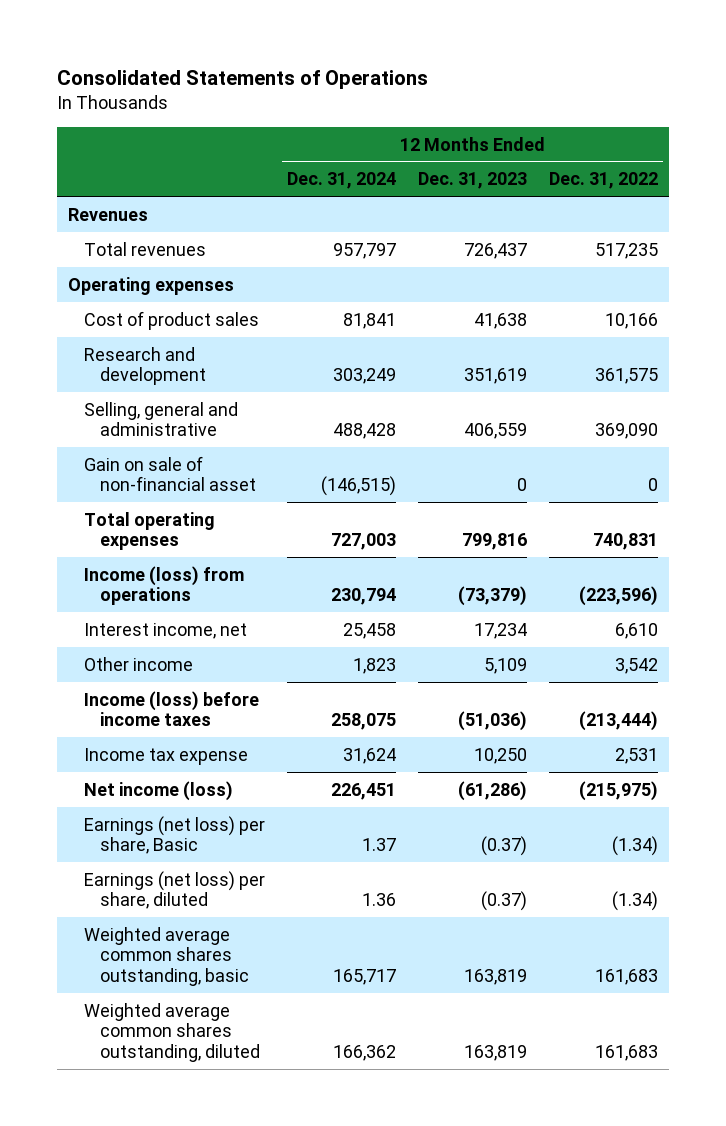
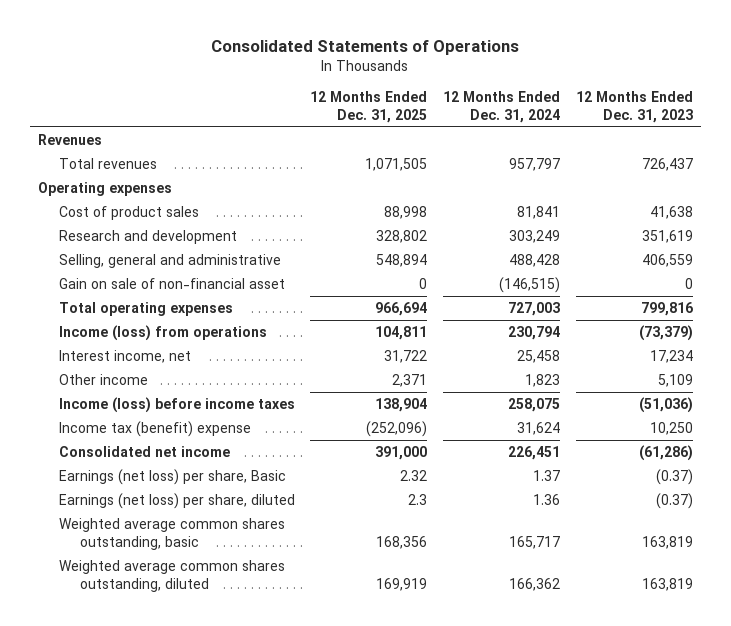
- | 12 Months Ended Dec. 31, 2024 | 12 Months Ended Dec. 31, 2023 | 12 Months Ended Dec. 31, 2022
+ | 12 Months Ended Dec. 31, 2025 | 12 Months Ended Dec. 31, 2024 | 12 Months Ended Dec. 31, 2023
- Income tax expense | 31,624 | 10,250 | 2,531
- Net income (loss) | 226,451 | (61,286) | (215,975)
+ Income tax (benefit) expense | (252,096) | 31,624 | 10,250
+ Consolidated net income | 391,000 | 226,451 | (61,286)

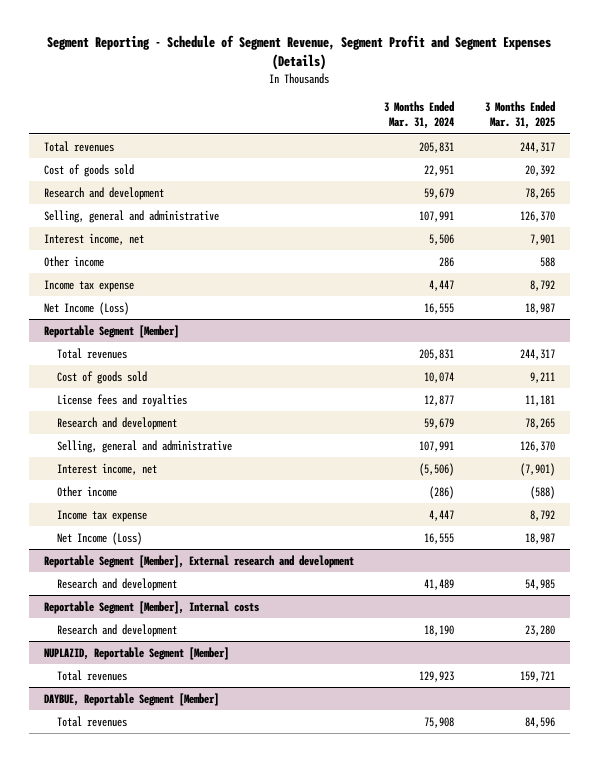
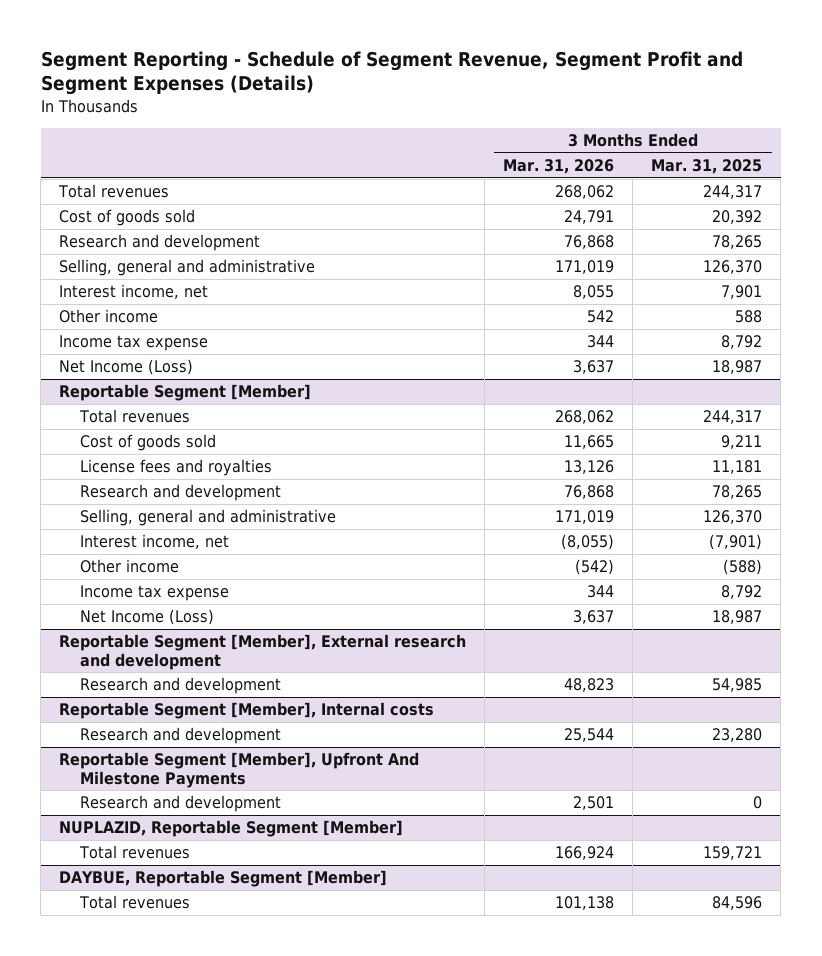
- | 3 Months Ended Mar. 31, 2024 | 3 Months Ended Mar. 31, 2025
+ | 3 Months Ended Mar. 31, 2026 | 3 Months Ended Mar. 31, 2025
+ Reportable Segment [Member], Upfront And Milestone Payments
+ Research and development | 2,501 | 0

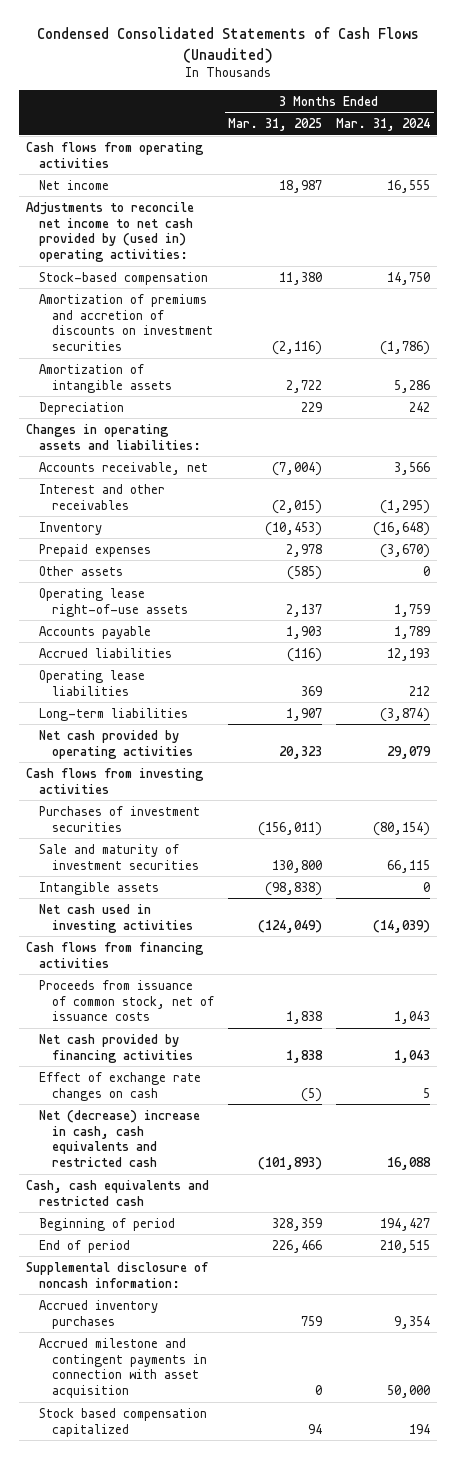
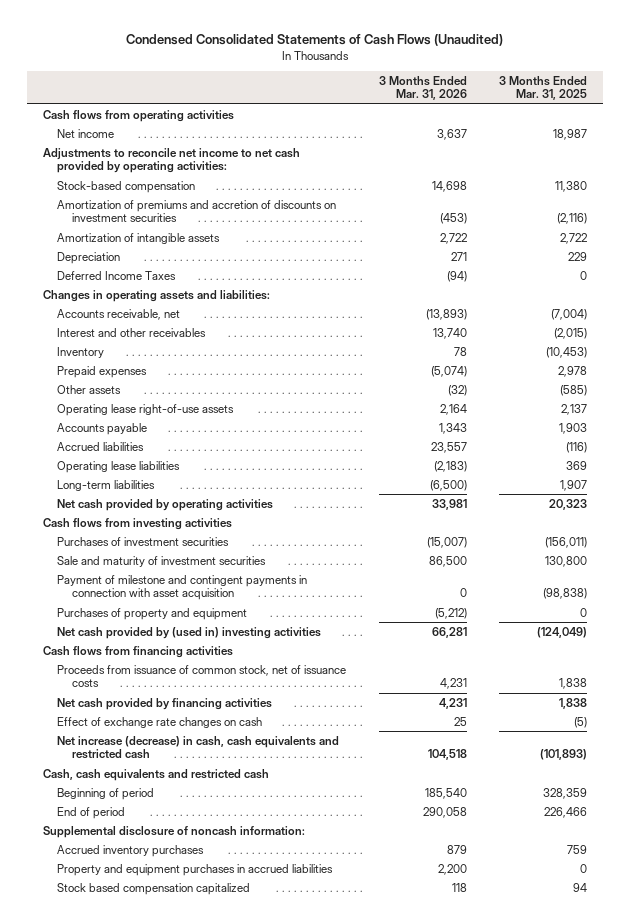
- | 3 Months Ended Mar. 31, 2025 | 3 Months Ended Mar. 31, 2024
+ | 3 Months Ended Mar. 31, 2026 | 3 Months Ended Mar. 31, 2025
- Adjustments to reconcile net income to net cash provided by (used in) operating activities:
+ Adjustments to reconcile net income to net cash provided by operating activities:
+ Deferred Income Taxes | (94) | 0
- Intangible assets | (98,838) | 0
- Net cash used in investing activities | (124,049) | (14,039)
+ Payment of milestone and contingent payments in connection with asset acquisition | 0 | (98,838)
+ Purchases of property and equipment | (5,212) | 0
+ Net cash provided by (used in) investing activities | 66,281 | (124,049)
- Net (decrease) increase in cash, cash equivalents and restricted cash | (101,893) | 16,088
+ Net increase (decrease) in cash, cash equivalents and restricted cash | 104,518 | (101,893)
- Accrued milestone and contingent payments in connection with asset acquisition | 0 | 50,000
+ Property and equipment purchases in accrued liabilities | 2,200 | 0

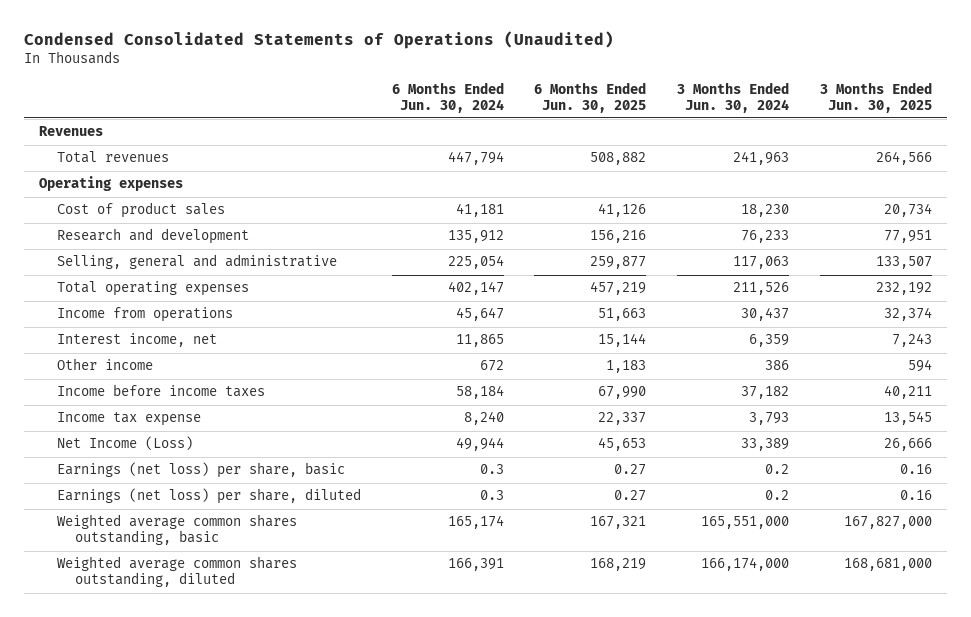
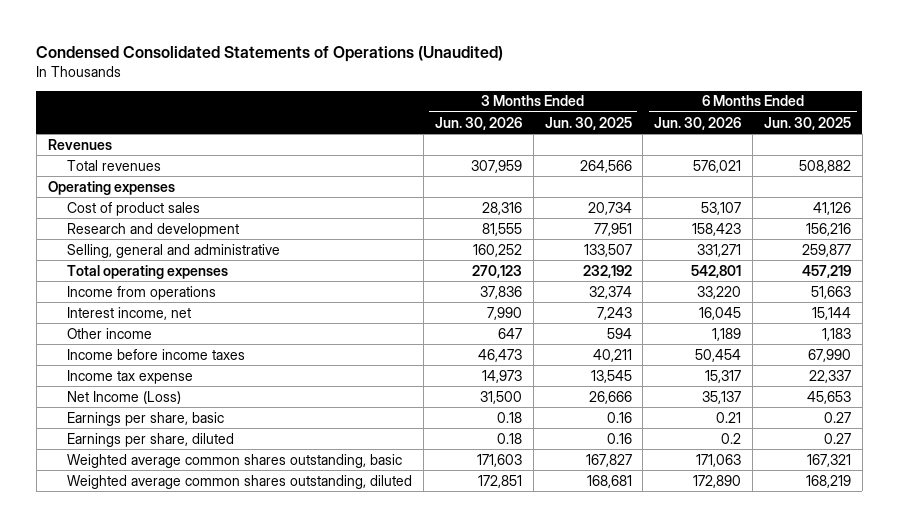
- | 6 Months Ended Jun. 30, 2024 | 6 Months Ended Jun. 30, 2025 | 3 Months Ended Jun. 30, 2024 | 3 Months Ended Jun. 30, 2025
+ | 3 Months Ended Jun. 30, 2026 | 3 Months Ended Jun. 30, 2025 | 6 Months Ended Jun. 30, 2026 | 6 Months Ended Jun. 30, 2025
- Earnings (net loss) per share, basic | 0.3 | 0.27 | 0.2 | 0.16
- Earnings (net loss) per share, diluted | 0.3 | 0.27 | 0.2 | 0.16
- Weighted average common shares outstanding, basic | 165,174 | 167,321 | 165,551,000 | 167,827,000
- Weighted average common shares outstanding, diluted | 166,391 | 168,219 | 166,174,000 | 168,681,000
+ Earnings per share, basic | 0.18 | 0.16 | 0.21 | 0.27
+ Earnings per share, diluted | 0.18 | 0.16 | 0.2 | 0.27
+ Weighted average common shares outstanding, basic | 171,603 | 167,827 | 171,063 | 167,321
+ Weighted average common shares outstanding, diluted | 172,851 | 168,681 | 172,890 | 168,219

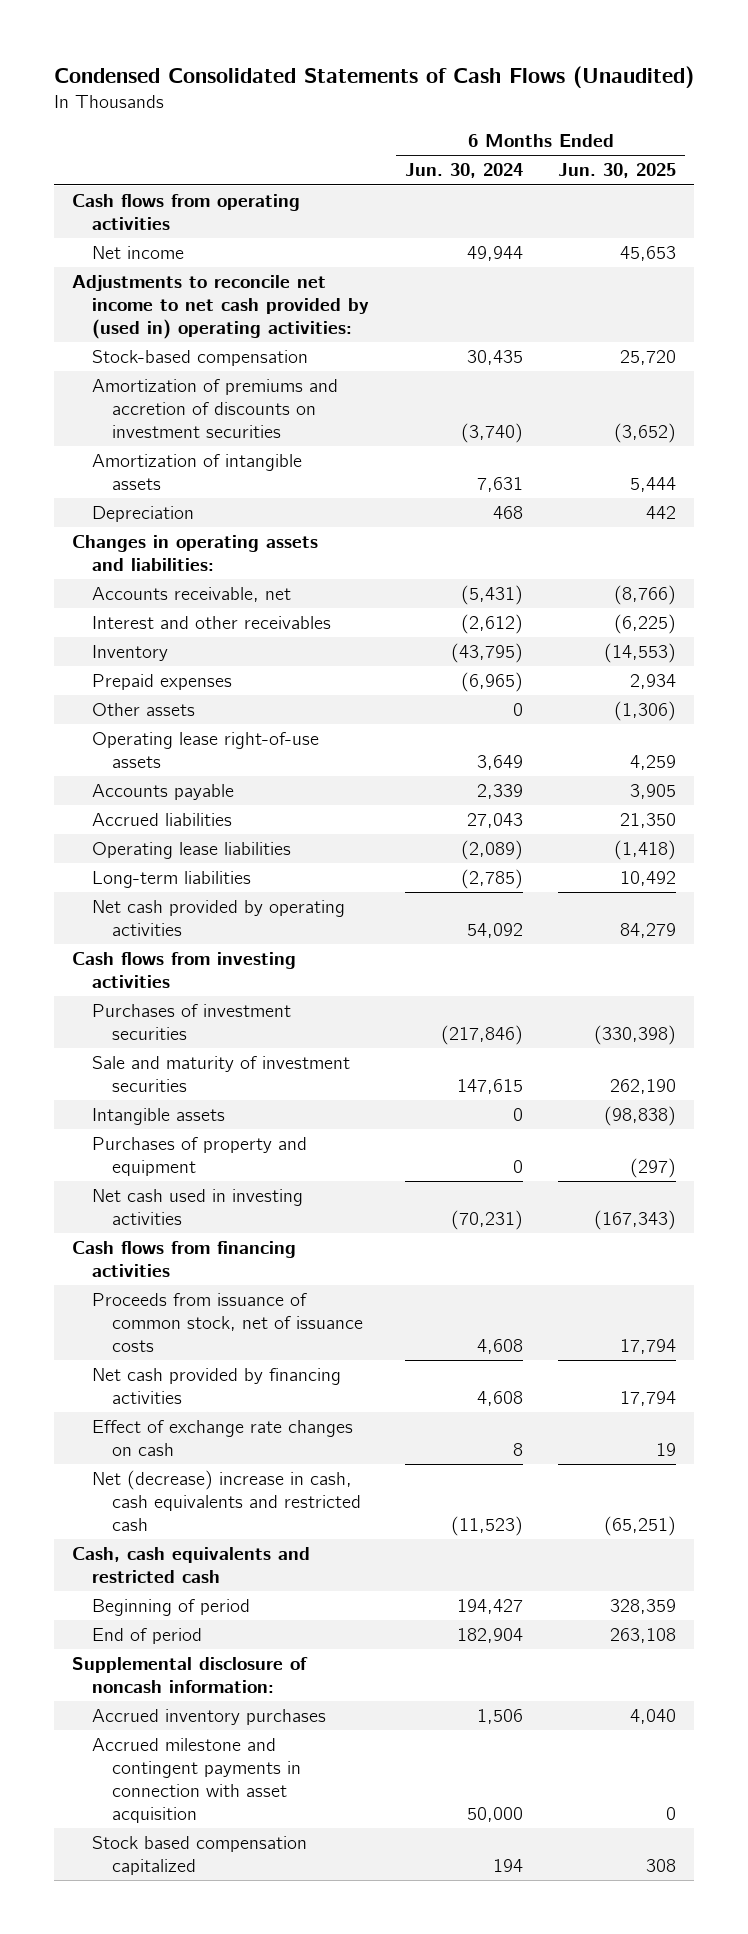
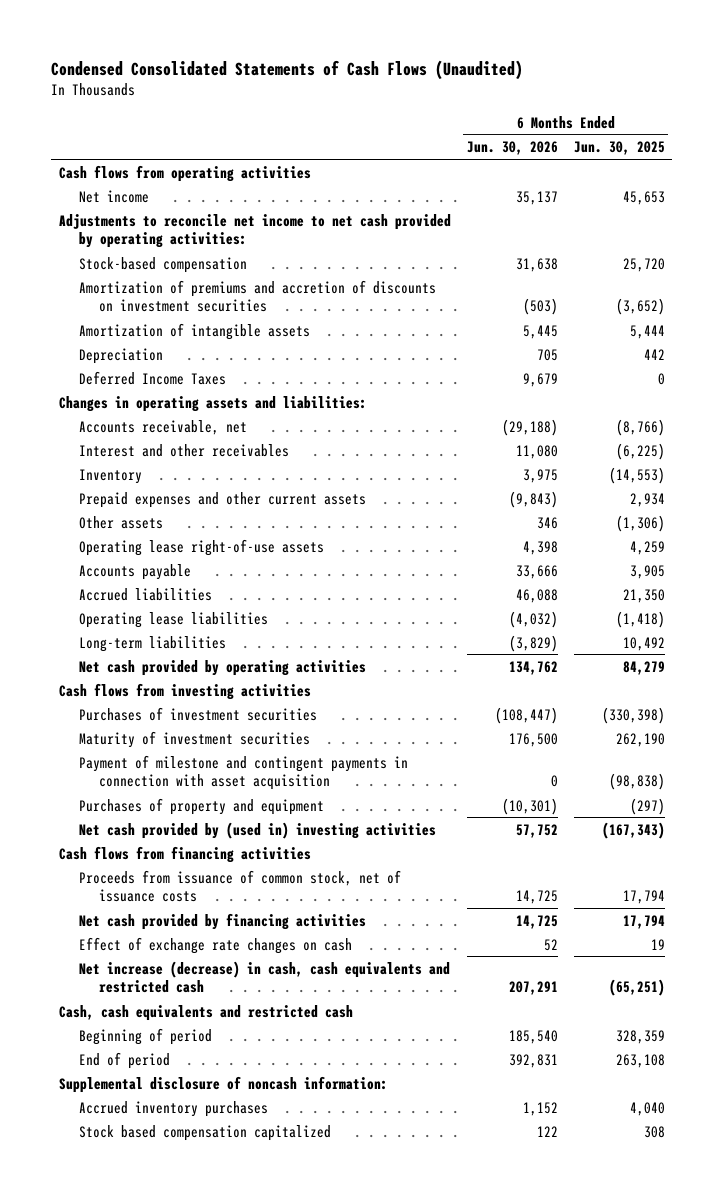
- | 6 Months Ended Jun. 30, 2024 | 6 Months Ended Jun. 30, 2025
+ | 6 Months Ended Jun. 30, 2026 | 6 Months Ended Jun. 30, 2025
- Adjustments to reconcile net income to net cash provided by (used in) operating activities:
+ Adjustments to reconcile net income to net cash provided by operating activities:
+ Deferred Income Taxes | 9,679 | 0
- Prepaid expenses | (6,965) | 2,934
+ Prepaid expenses and other current assets | (9,843) | 2,934
- Sale and maturity of investment securities | 147,615 | 262,190
- Intangible assets | 0 | (98,838)
+ Maturity of investment securities | 176,500 | 262,190
+ Payment of milestone and contingent payments in connection with asset acquisition | 0 | (98,838)
- Net cash used in investing activities | (70,231) | (167,343)
+ Net cash provided by (used in) investing activities | 57,752 | (167,343)
- Net (decrease) increase in cash, cash equivalents and restricted cash | (11,523) | (65,251)
+ Net increase (decrease) in cash, cash equivalents and restricted cash | 207,291 | (65,251)
- Accrued milestone and contingent payments in connection with asset acquisition | 50,000 | 0

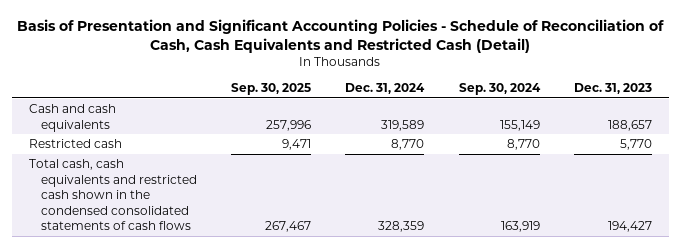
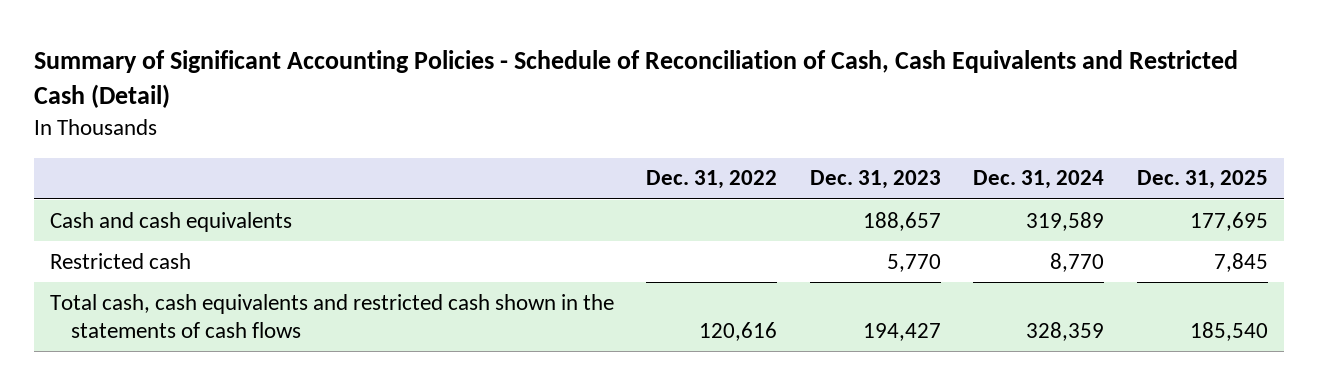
- Basis of Presentation and Significant Accounting Policies - Schedule of Reconciliation of Cash, Cash Equivalents and Restricted Cash (Detail)
+ Summary of Significant Accounting Policies - Schedule of Reconciliation of Cash, Cash Equivalents and Restricted Cash (Detail)
- | Sep. 30, 2025 | Dec. 31, 2024 | Sep. 30, 2024 | Dec. 31, 2023
+ | Dec. 31, 2022 | Dec. 31, 2023 | Dec. 31, 2024 | Dec. 31, 2025
- Total cash, cash equivalents and restricted cash shown in the condensed consolidated statements of cash flows | 267,467 | 328,359 | 163,919 | 194,427
+ Total cash, cash equivalents and restricted cash shown in the statements of cash flows | 120,616 | 194,427 | 328,359 | 185,540

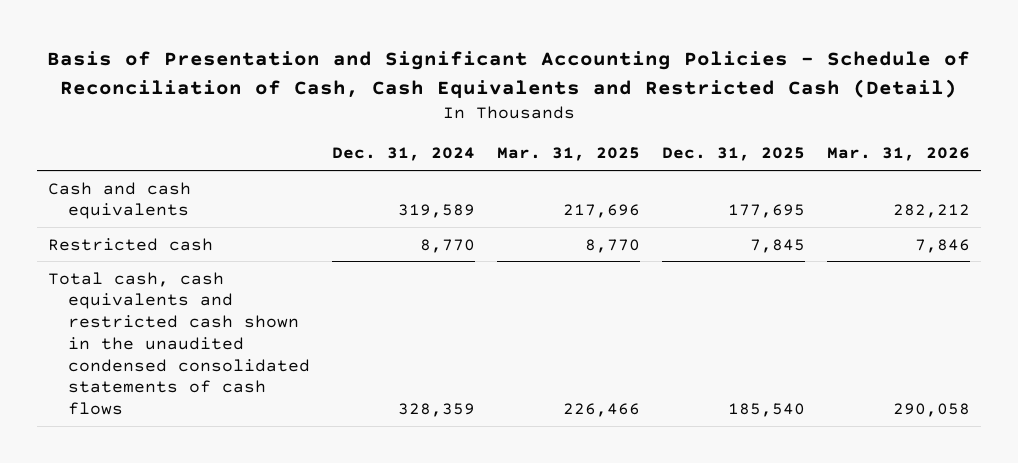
- Summary of Significant Accounting Policies - Schedule of Reconciliation of Cash, Cash Equivalents and Restricted Cash (Detail)
+ Basis of Presentation and Significant Accounting Policies - Schedule of Reconciliation of Cash, Cash Equivalents and Restricted Cash (Detail)
- | Dec. 31, 2022 | Dec. 31, 2023 | Dec. 31, 2024 | Dec. 31, 2025
+ | Dec. 31, 2024 | Mar. 31, 2025 | Dec. 31, 2025 | Mar. 31, 2026
- Total cash, cash equivalents and restricted cash shown in the statements of cash flows | 120,616 | 194,427 | 328,359 | 185,540
+ Total cash, cash equivalents and restricted cash shown in the unaudited condensed consolidated statements of cash flows | 328,359 | 226,466 | 185,540 | 290,058

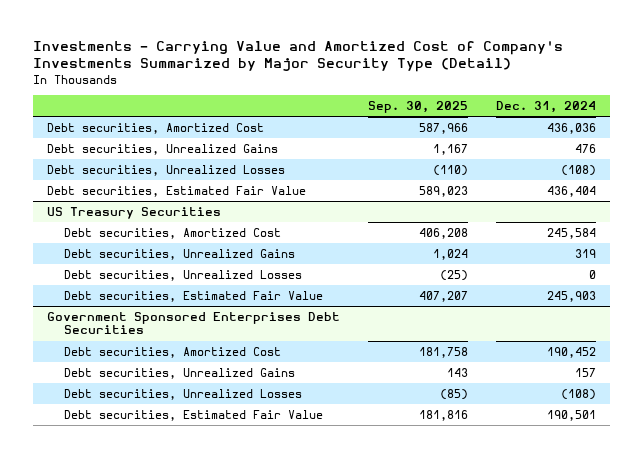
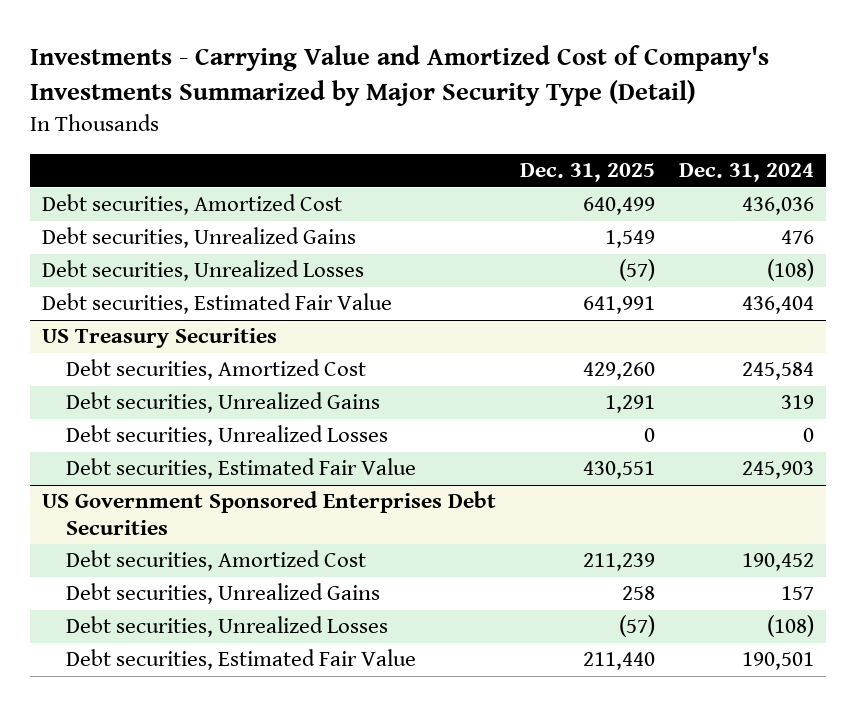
- | Sep. 30, 2025 | Dec. 31, 2024
+ | Dec. 31, 2025 | Dec. 31, 2024
- Government Sponsored Enterprises Debt Securities
+ US Government Sponsored Enterprises Debt Securities

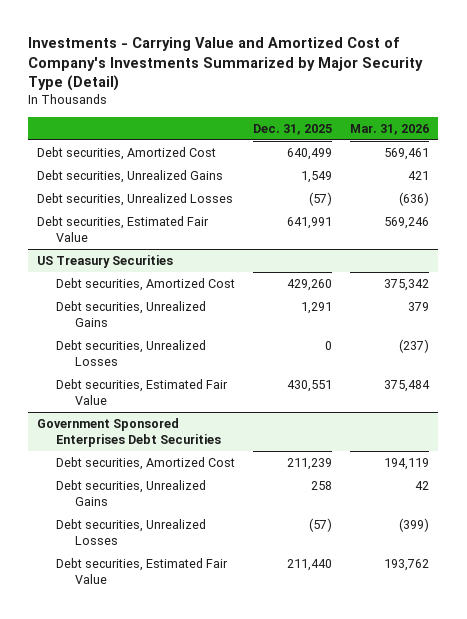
- | Dec. 31, 2025 | Dec. 31, 2024
+ | Dec. 31, 2025 | Mar. 31, 2026
- US Government Sponsored Enterprises Debt Securities
+ Government Sponsored Enterprises Debt Securities

